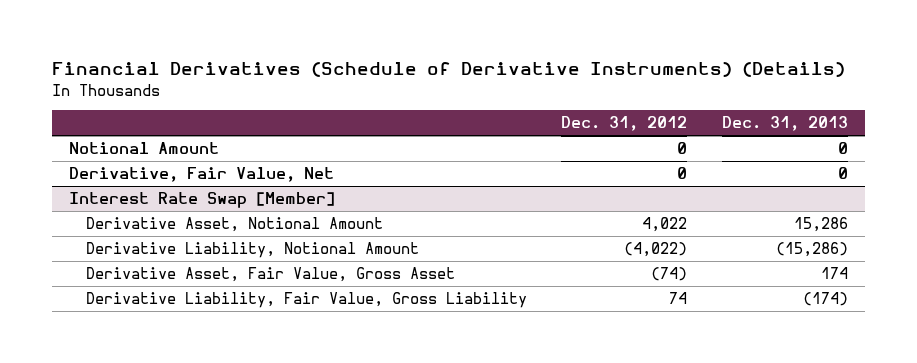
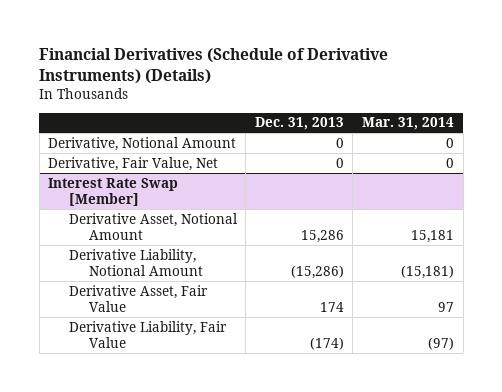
- | Dec. 31, 2012 | Dec. 31, 2013
+ | Dec. 31, 2013 | Mar. 31, 2014
- Notional Amount | 0 | 0
+ Derivative, Notional Amount | 0 | 0
@ Interest Rate Swap [Member]
- Derivative Asset, Fair Value, Gross Asset | (74) | 174
- Derivative Liability, Fair Value, Gross Liability | 74 | (174)
+ Derivative Asset, Fair Value | 174 | 97
+ Derivative Liability, Fair Value | (174) | (97)

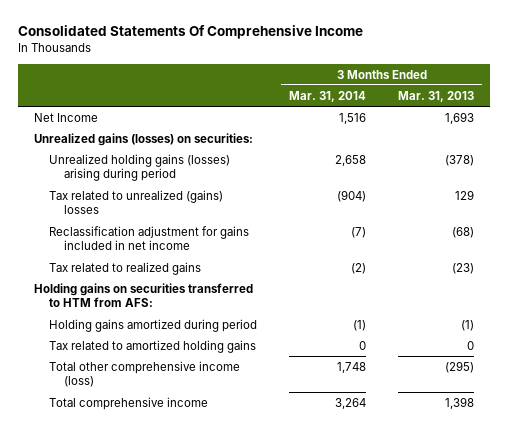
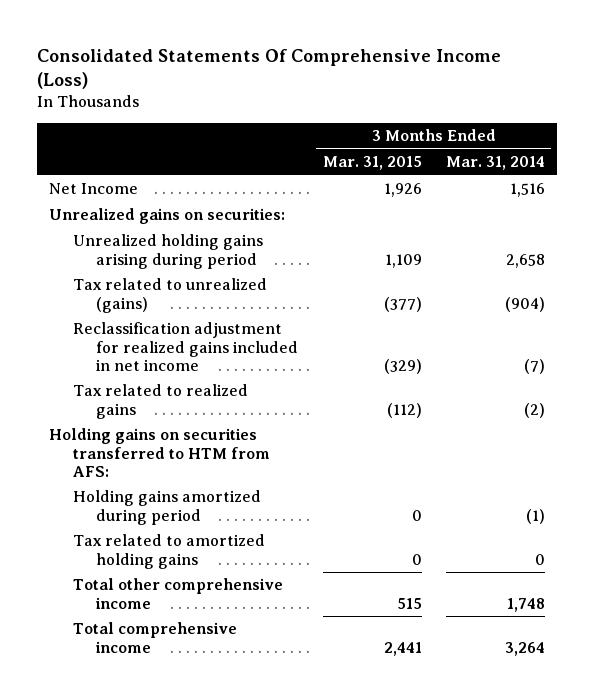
- Consolidated Statements Of Comprehensive Income
+ Consolidated Statements Of Comprehensive Income (Loss)
- | 3 Months Ended Mar. 31, 2014 | 3 Months Ended Mar. 31, 2013
+ | 3 Months Ended Mar. 31, 2015 | 3 Months Ended Mar. 31, 2014
- Unrealized gains (losses) on securities:
- Unrealized holding gains (losses) arising during period | 2,658 | (378)
- Tax related to unrealized (gains) losses | (904) | 129
- Reclassification adjustment for gains included in net income | (7) | (68)
+ Unrealized gains on securities:
+ Unrealized holding gains arising during period | 1,109 | 2,658
+ Tax related to unrealized (gains) | (377) | (904)
+ Reclassification adjustment for realized gains included in net income | (329) | (7)
- Total other comprehensive income (loss) | 1,748 | (295)
+ Total other comprehensive income | 515 | 1,748

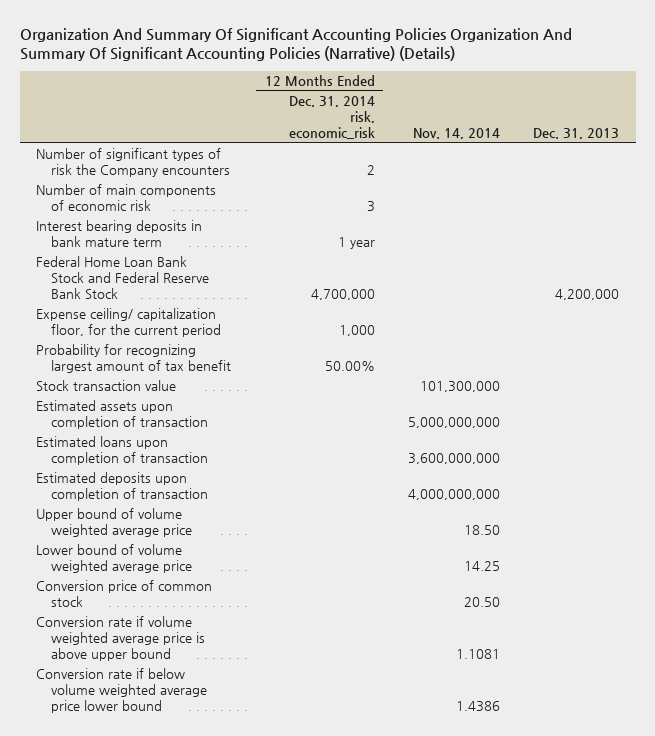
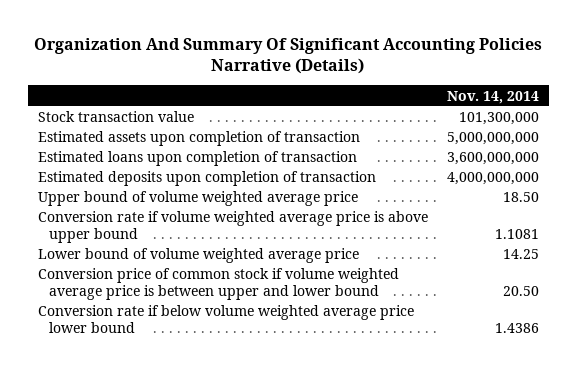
- Organization And Summary Of Significant Accounting Policies Organization And Summary Of Significant Accounting Policies (Narrative) (Details)
+ Organization And Summary Of Significant Accounting Policies Narrative (Details)
- | 12 Months Ended Dec. 31, 2014 risk, economic_risk | Nov. 14, 2014 | Dec. 31, 2013
+ | Nov. 14, 2014
- Number of significant types of risk the Company encounters | 2 | |
- Number of main components of economic risk | 3 | |
- Interest bearing deposits in bank mature term | 1 year | |
- Federal Home Loan Bank Stock and Federal Reserve Bank Stock | 4,700,000 | | 4,200,000
- Expense ceiling/ capitalization floor, for the current period | 1,000 | |
- Probability for recognizing largest amount of tax benefit | 50.00% | |
- Conversion price of common stock | | 20.50 |
moved down: Lower bound of volume weighted average price | 14.25
+ Conversion price of common stock if volume weighted average price is between upper and lower bound | 20.50

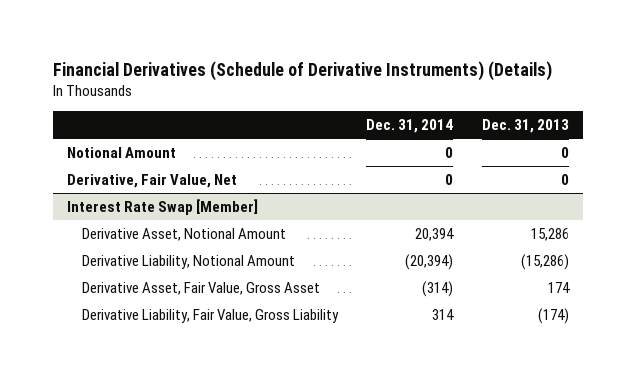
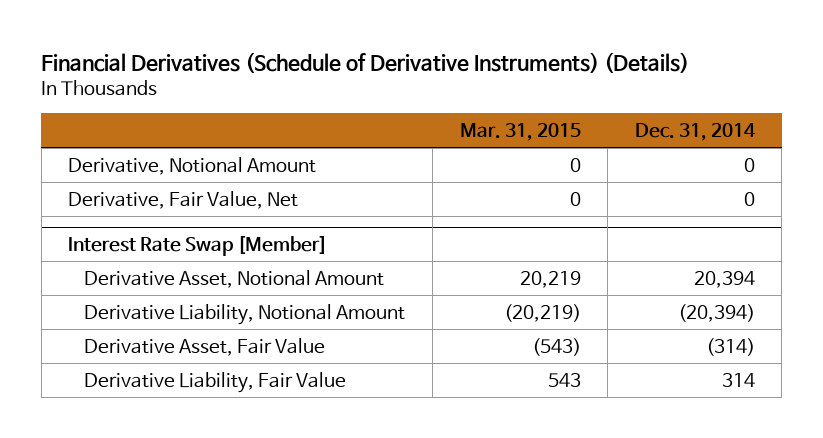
- | Dec. 31, 2014 | Dec. 31, 2013
+ | Mar. 31, 2015 | Dec. 31, 2014
- Notional Amount | 0 | 0
+ Derivative, Notional Amount | 0 | 0
@ Interest Rate Swap [Member]
- Derivative Asset, Fair Value, Gross Asset | (314) | 174
- Derivative Liability, Fair Value, Gross Liability | 314 | (174)
+ Derivative Asset, Fair Value | (543) | (314)
+ Derivative Liability, Fair Value | 543 | 314

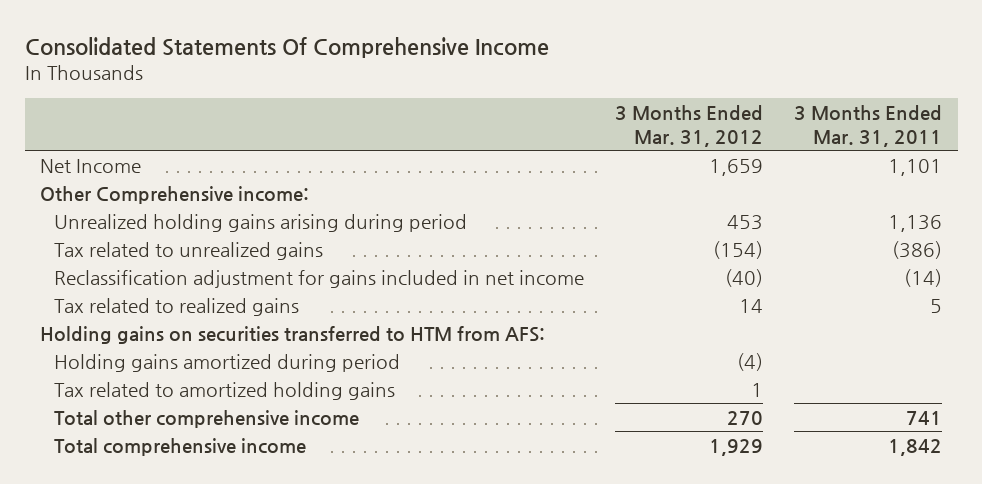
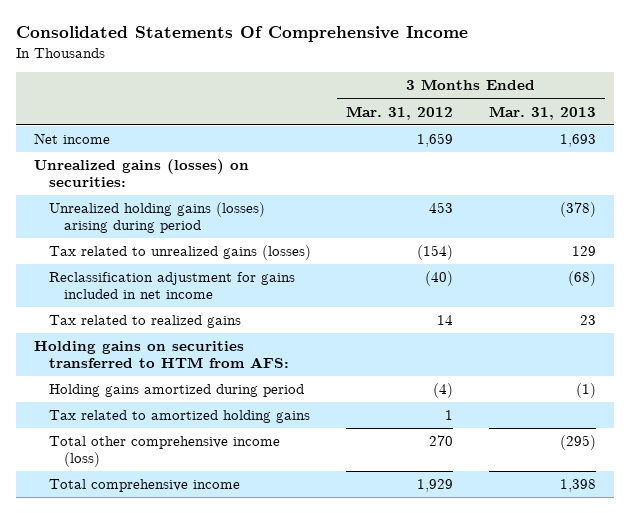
- | 3 Months Ended Mar. 31, 2012 | 3 Months Ended Mar. 31, 2011
+ | 3 Months Ended Mar. 31, 2012 | 3 Months Ended Mar. 31, 2013
- Net Income | 1,659 | 1,101
- Other Comprehensive income:
- Unrealized holding gains arising during period | 453 | 1,136
- Tax related to unrealized gains | (154) | (386)
+ Net income | 1,659 | 1,693
+ Unrealized gains (losses) on securities:
+ Unrealized holding gains (losses) arising during period | 453 | (378)
+ Tax related to unrealized gains (losses) | (154) | 129
- Total other comprehensive income | 270 | 741
+ Total other comprehensive income (loss) | 270 | (295)

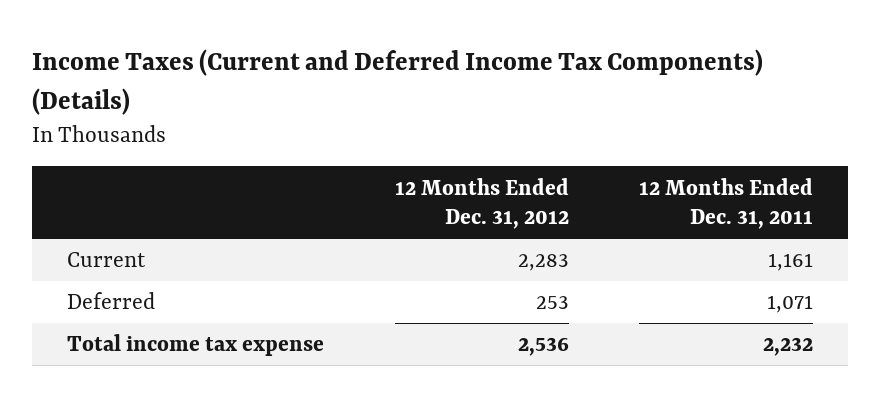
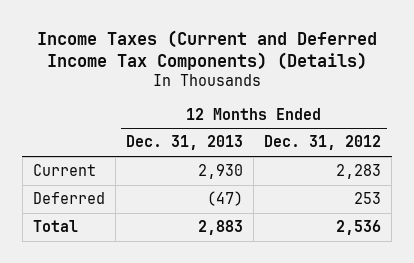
- | 12 Months Ended Dec. 31, 2012 | 12 Months Ended Dec. 31, 2011
+ | 12 Months Ended Dec. 31, 2013 | 12 Months Ended Dec. 31, 2012
- Total income tax expense | 2,536 | 2,232
+ Total | 2,883 | 2,536

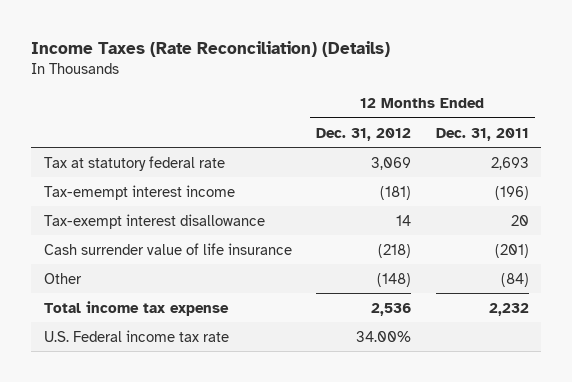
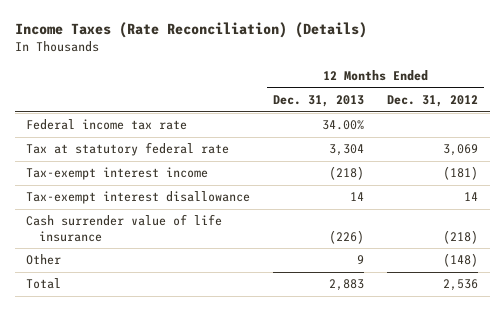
- | 12 Months Ended Dec. 31, 2012 | 12 Months Ended Dec. 31, 2011
+ | 12 Months Ended Dec. 31, 2013 | 12 Months Ended Dec. 31, 2012
+ Federal income tax rate | 34.00% |
- Tax-emempt interest income | (181) | (196)
+ Tax-exempt interest income | (218) | (181)
- Total income tax expense | 2,536 | 2,232
- U.S. Federal income tax rate | 34.00% |
+ Total | 2,883 | 2,536

